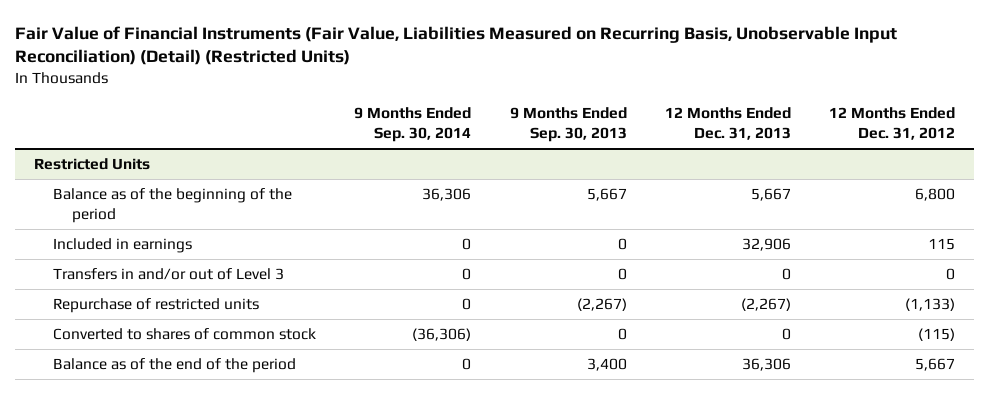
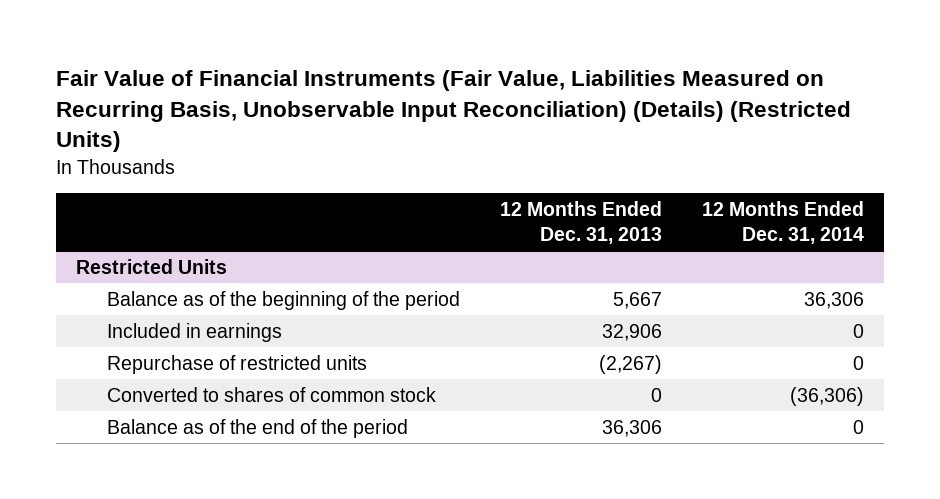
- Fair Value of Financial Instruments (Fair Value, Liabilities Measured on Recurring Basis, Unobservable Input Reconciliation) (Detail) (Restricted Units)
+ Fair Value of Financial Instruments (Fair Value, Liabilities Measured on Recurring Basis, Unobservable Input Reconciliation) (Details) (Restricted Units)
- | 9 Months Ended Sep. 30, 2014 | 9 Months Ended Sep. 30, 2013 | 12 Months Ended Dec. 31, 2013 | 12 Months Ended Dec. 31, 2012
+ | 12 Months Ended Dec. 31, 2013 | 12 Months Ended Dec. 31, 2014
@ Restricted Units
- Transfers in and/or out of Level 3 | 0 | 0 | 0 | 0

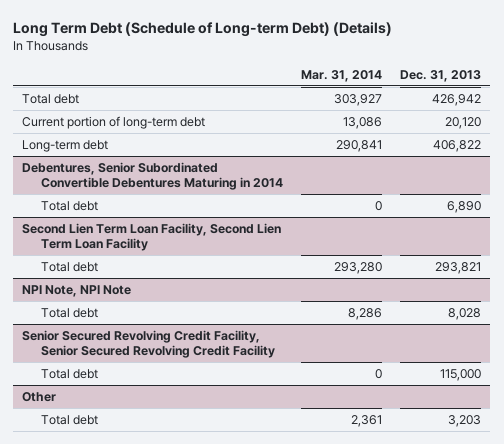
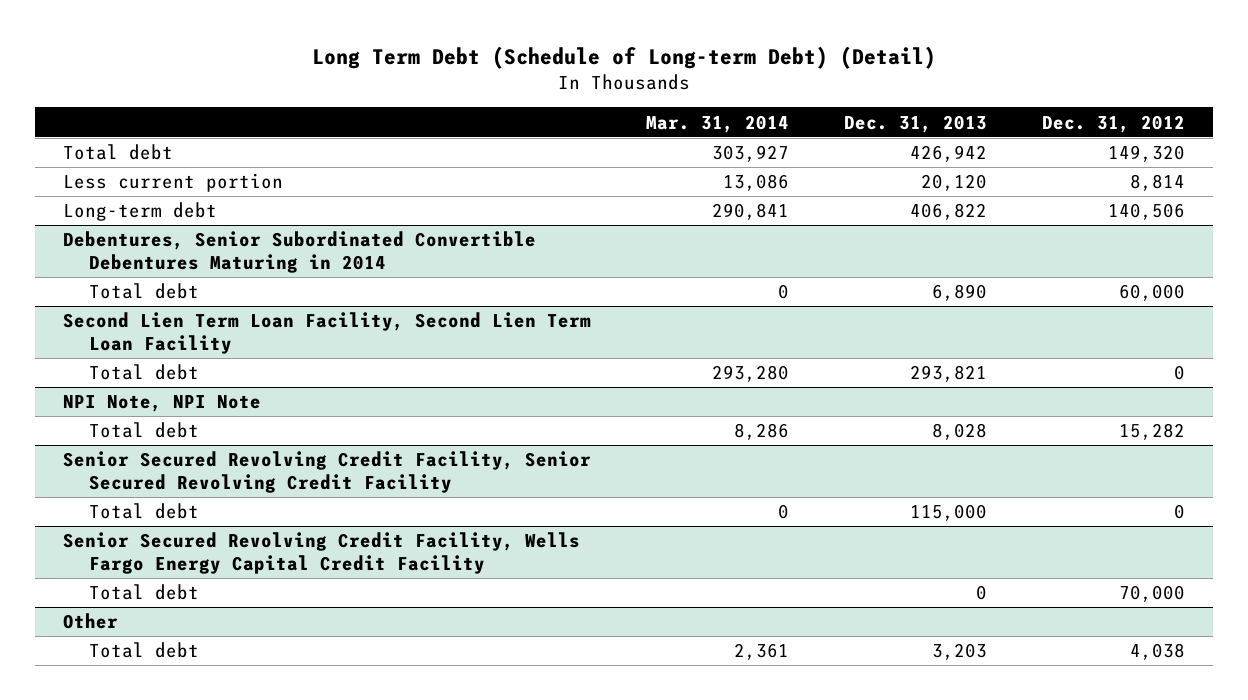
- Long Term Debt (Schedule of Long-term Debt) (Details)
+ Long Term Debt (Schedule of Long-term Debt) (Detail)
- | Mar. 31, 2014 | Dec. 31, 2013
+ | Mar. 31, 2014 | Dec. 31, 2013 | Dec. 31, 2012
- Current portion of long-term debt | 13,086 | 20,120
+ Less current portion | 13,086 | 20,120 | 8,814
+ Senior Secured Revolving Credit Facility, Wells Fargo Energy Capital Credit Facility
+ Total debt | | 0 | 70,000

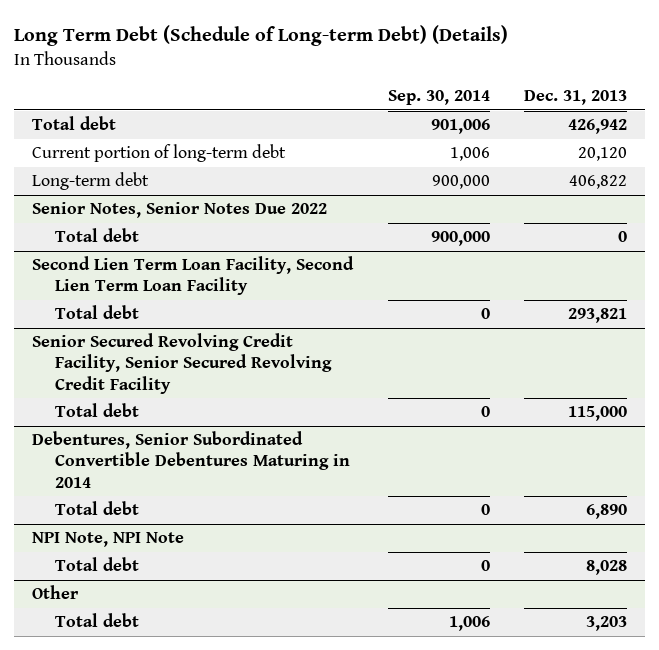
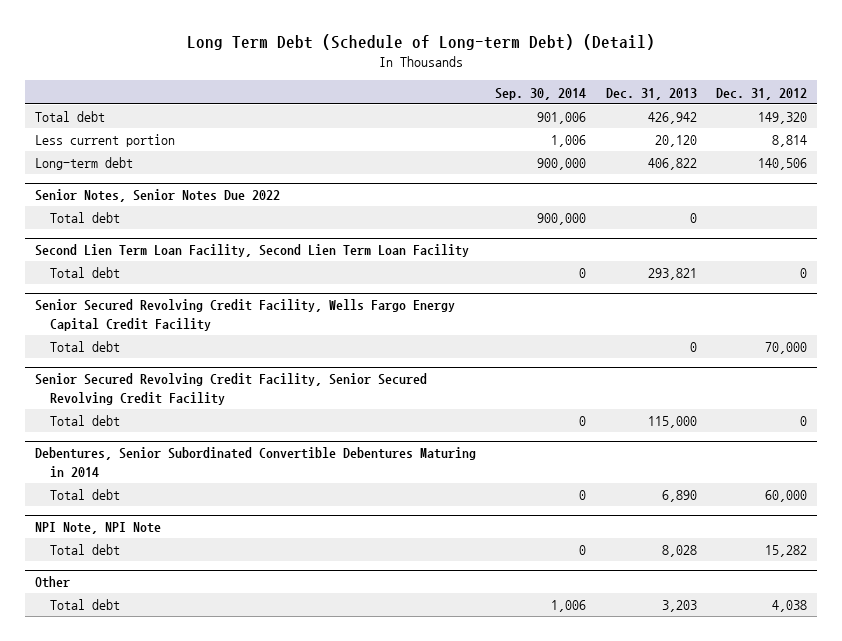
- Long Term Debt (Schedule of Long-term Debt) (Details)
+ Long Term Debt (Schedule of Long-term Debt) (Detail)
- | Sep. 30, 2014 | Dec. 31, 2013
+ | Sep. 30, 2014 | Dec. 31, 2013 | Dec. 31, 2012
- Current portion of long-term debt | 1,006 | 20,120
+ Less current portion | 1,006 | 20,120 | 8,814
+ Senior Secured Revolving Credit Facility, Wells Fargo Energy Capital Credit Facility
+ Total debt | | 0 | 70,000

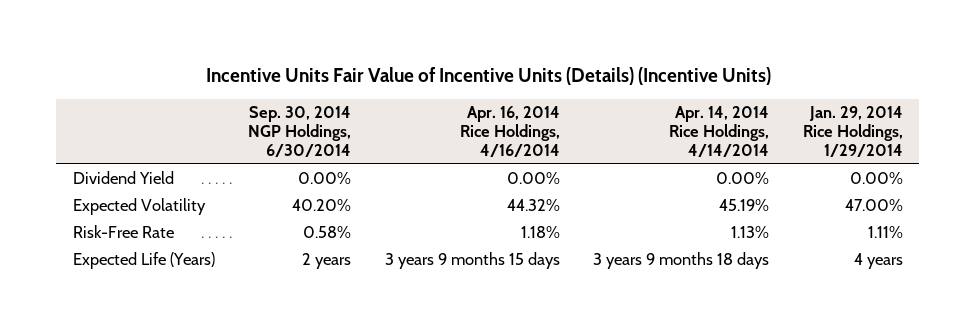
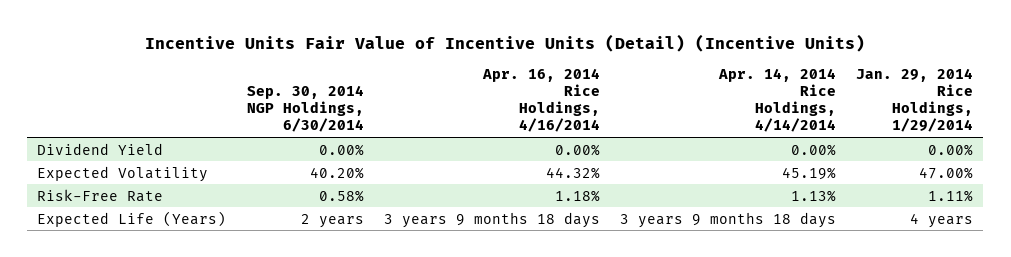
- Incentive Units Fair Value of Incentive Units (Details) (Incentive Units)
+ Incentive Units Fair Value of Incentive Units (Detail) (Incentive Units)
- Expected Life (Years) | 2 years | 3 years 9 months 15 days | 3 years 9 months 18 days | 4 years
+ Expected Life (Years) | 2 years | 3 years 9 months 18 days | 3 years 9 months 18 days | 4 years

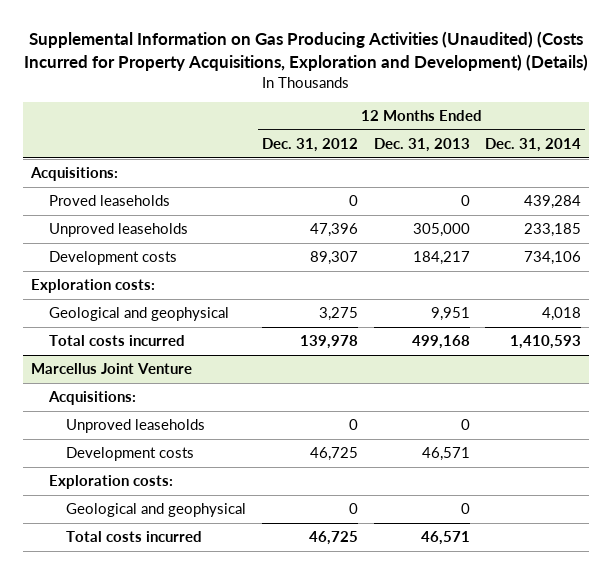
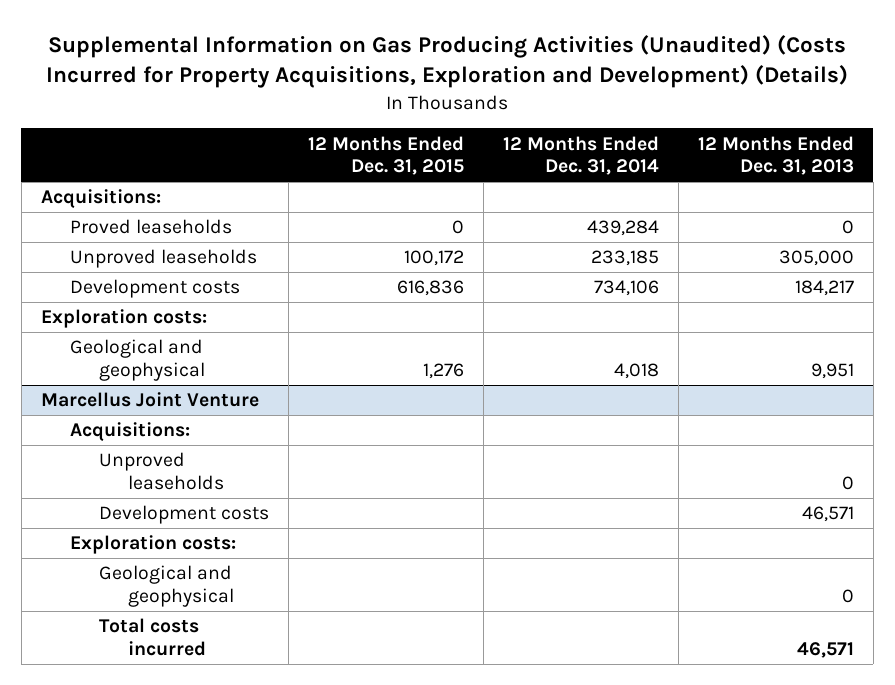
- | 12 Months Ended Dec. 31, 2012 | 12 Months Ended Dec. 31, 2013 | 12 Months Ended Dec. 31, 2014
+ | 12 Months Ended Dec. 31, 2015 | 12 Months Ended Dec. 31, 2014 | 12 Months Ended Dec. 31, 2013
- Total costs incurred | 139,978 | 499,168 | 1,410,593

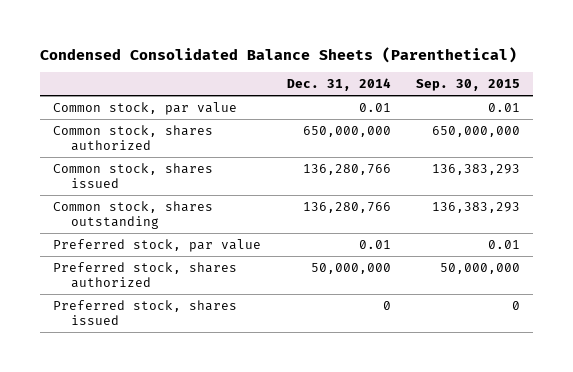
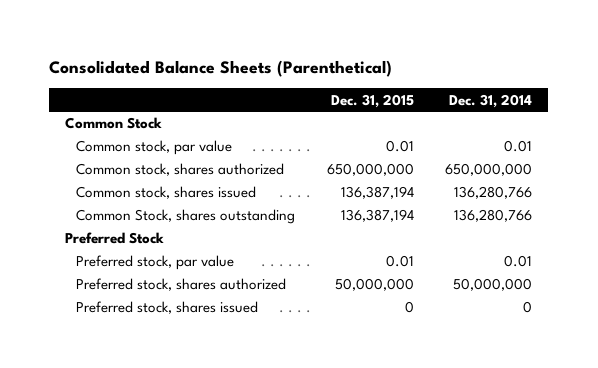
- Condensed Consolidated Balance Sheets (Parenthetical)
+ Consolidated Balance Sheets (Parenthetical)
- | Dec. 31, 2014 | Sep. 30, 2015
+ | Dec. 31, 2015 | Dec. 31, 2014
+ Common Stock
- Common stock, shares outstanding | 136,280,766 | 136,383,293
+ Common Stock, shares outstanding | 136,387,194 | 136,280,766
+ Preferred Stock

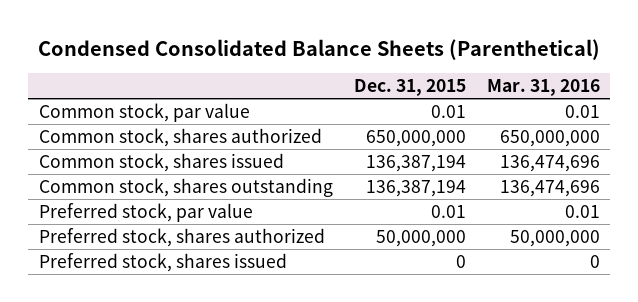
- Consolidated Balance Sheets (Parenthetical)
+ Condensed Consolidated Balance Sheets (Parenthetical)
- | Dec. 31, 2015 | Dec. 31, 2014
+ | Dec. 31, 2015 | Mar. 31, 2016
- Common Stock
- Common Stock, shares outstanding | 136,387,194 | 136,280,766
- Preferred Stock
+ Common stock, shares outstanding | 136,387,194 | 136,474,696

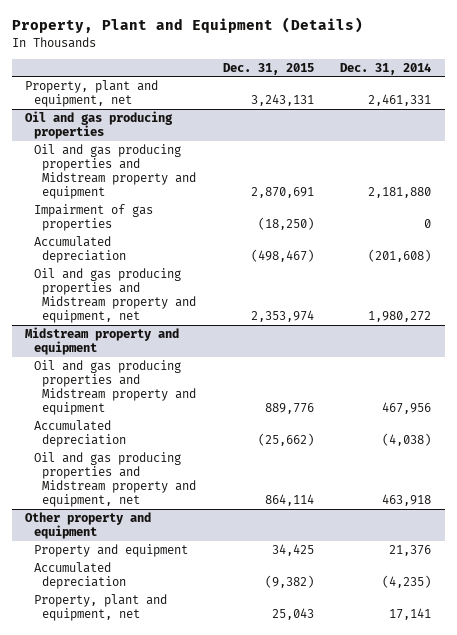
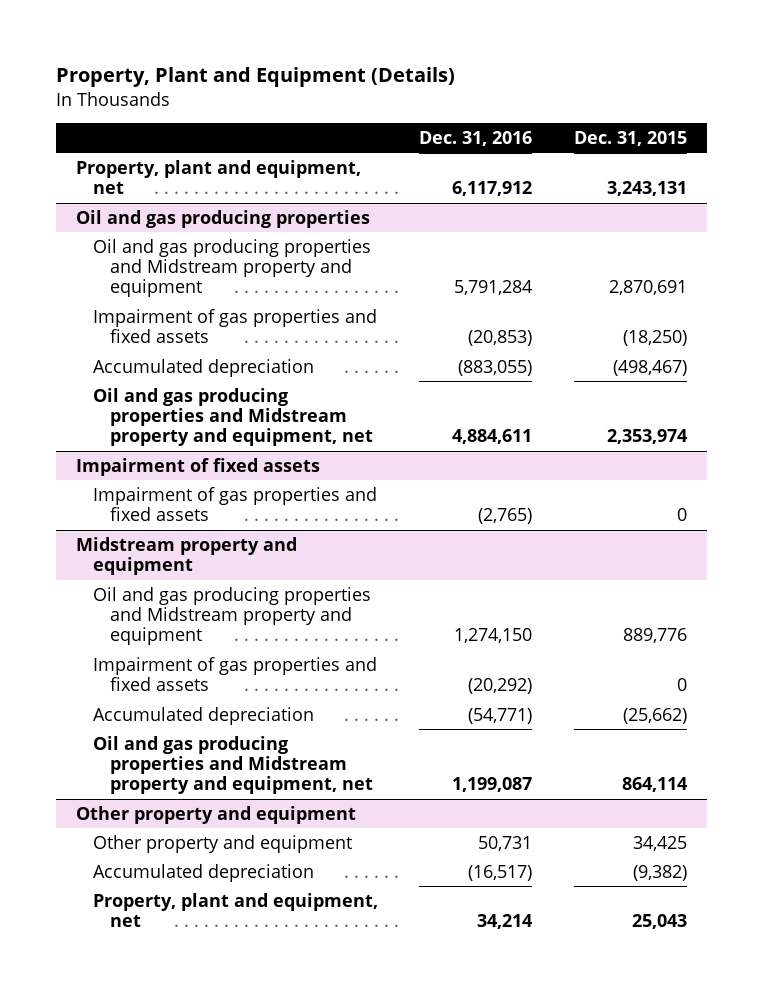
- | Dec. 31, 2015 | Dec. 31, 2014
+ | Dec. 31, 2016 | Dec. 31, 2015
@ Oil and gas producing properties
- Impairment of gas properties | (18,250) | 0
+ Impairment of gas properties and fixed assets | (20,853) | (18,250)
+ Impairment of fixed assets
+ Impairment of gas properties and fixed assets | (2,765) | 0
@ Midstream property and equipment
+ Impairment of gas properties and fixed assets | (20,292) | 0
@ Other property and equipment
- Property and equipment | 34,425 | 21,376
+ Other property and equipment | 50,731 | 34,425

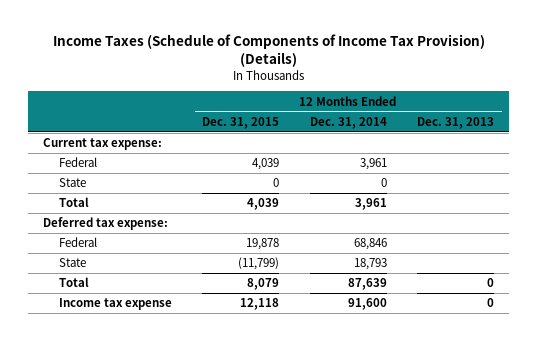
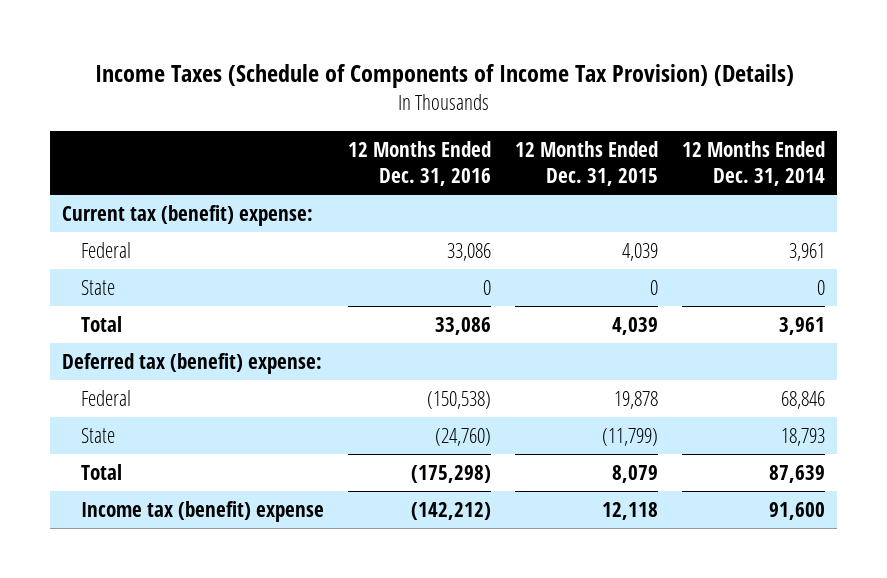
- | 12 Months Ended Dec. 31, 2015 | 12 Months Ended Dec. 31, 2014 | 12 Months Ended Dec. 31, 2013
+ | 12 Months Ended Dec. 31, 2016 | 12 Months Ended Dec. 31, 2015 | 12 Months Ended Dec. 31, 2014
- Current tax expense:
+ Current tax (benefit) expense:
- Deferred tax expense:
+ Deferred tax (benefit) expense:
- Income tax expense | 12,118 | 91,600 | 0
+ Income tax (benefit) expense | (142,212) | 12,118 | 91,600

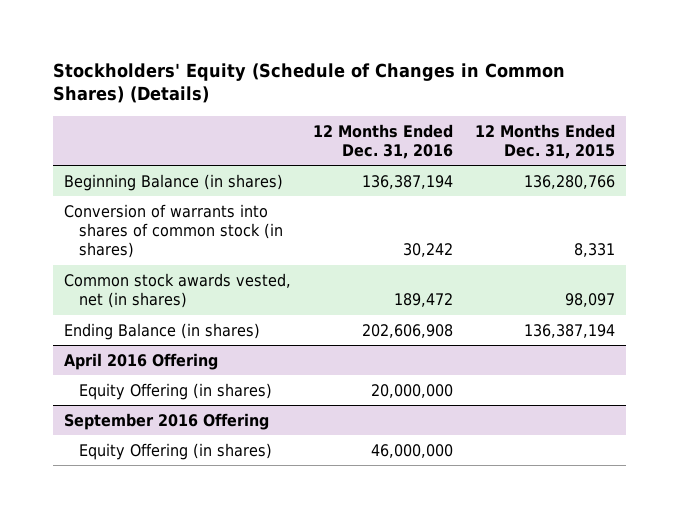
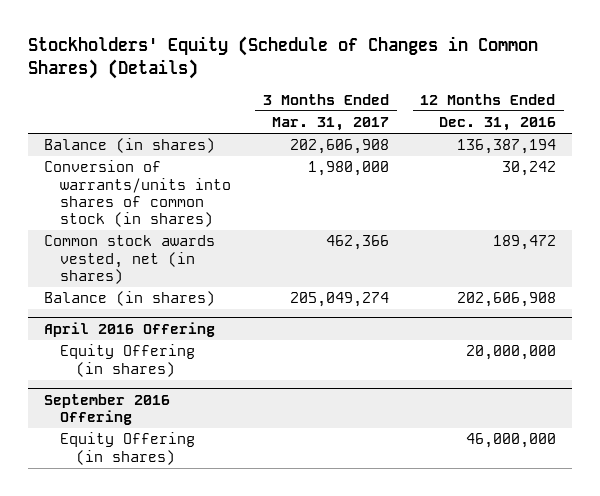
- | 12 Months Ended Dec. 31, 2016 | 12 Months Ended Dec. 31, 2015
+ | 3 Months Ended Mar. 31, 2017 | 12 Months Ended Dec. 31, 2016
- Beginning Balance (in shares) | 136,387,194 | 136,280,766
- Conversion of warrants into shares of common stock (in shares) | 30,242 | 8,331
+ Balance (in shares) | 202,606,908 | 136,387,194
+ Conversion of warrants/units into shares of common stock (in shares) | 1,980,000 | 30,242
- Ending Balance (in shares) | 202,606,908 | 136,387,194
+ Balance (in shares) | 205,049,274 | 202,606,908

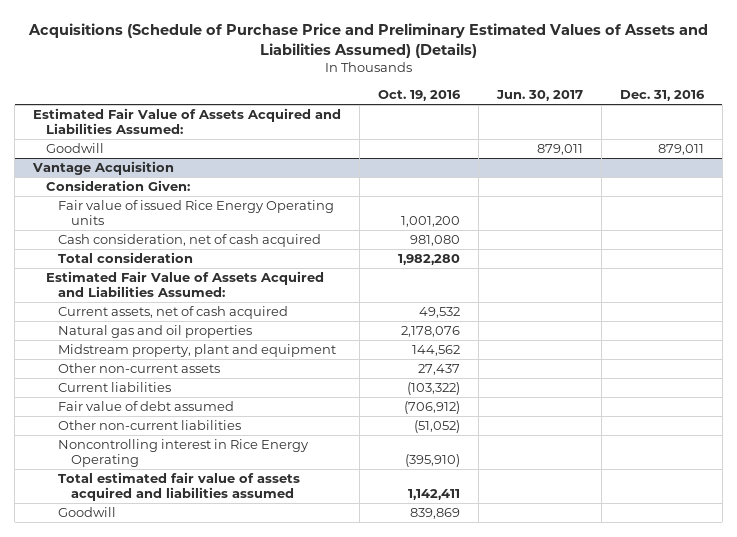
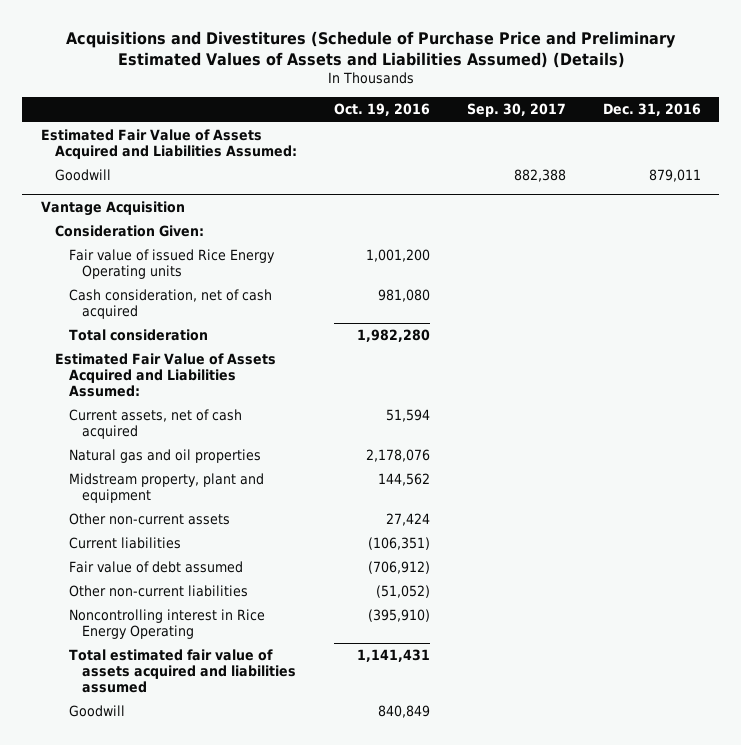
- Acquisitions (Schedule of Purchase Price and Preliminary Estimated Values of Assets and Liabilities Assumed) (Details)
+ Acquisitions and Divestitures (Schedule of Purchase Price and Preliminary Estimated Values of Assets and Liabilities Assumed) (Details)
- | Oct. 19, 2016 | Jun. 30, 2017 | Dec. 31, 2016
+ | Oct. 19, 2016 | Sep. 30, 2017 | Dec. 31, 2016
@ Vantage Acquisition
- Current assets, net of cash acquired | 49,532 | |
+ Current assets, net of cash acquired | 51,594 | |
- Other non-current assets | 27,437 | |
- Current liabilities | (103,322) | |
+ Other non-current assets | 27,424 | |
+ Current liabilities | (106,351) | |
- Total estimated fair value of assets acquired and liabilities assumed | 1,142,411 | |
- Goodwill | 839,869 | |
+ Total estimated fair value of assets acquired and liabilities assumed | 1,141,431 | |
+ Goodwill | 840,849 | |

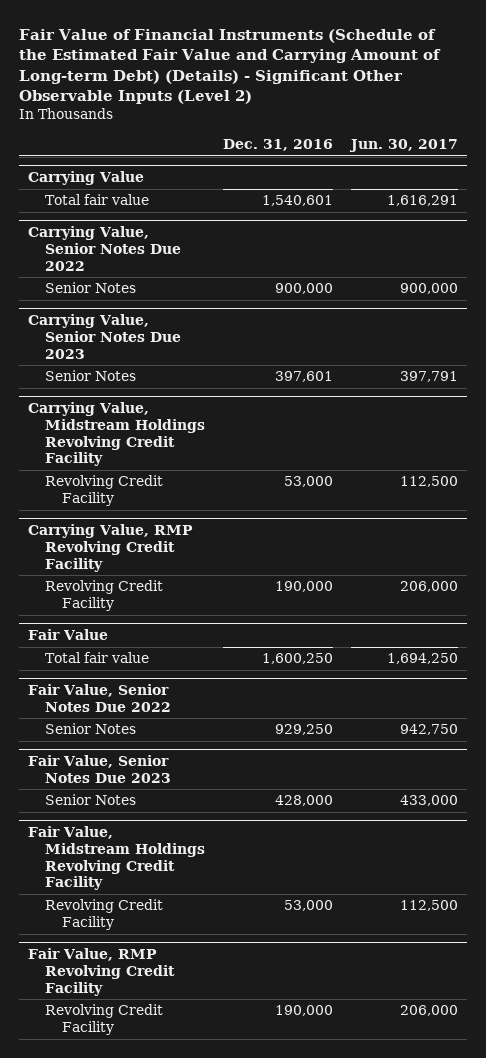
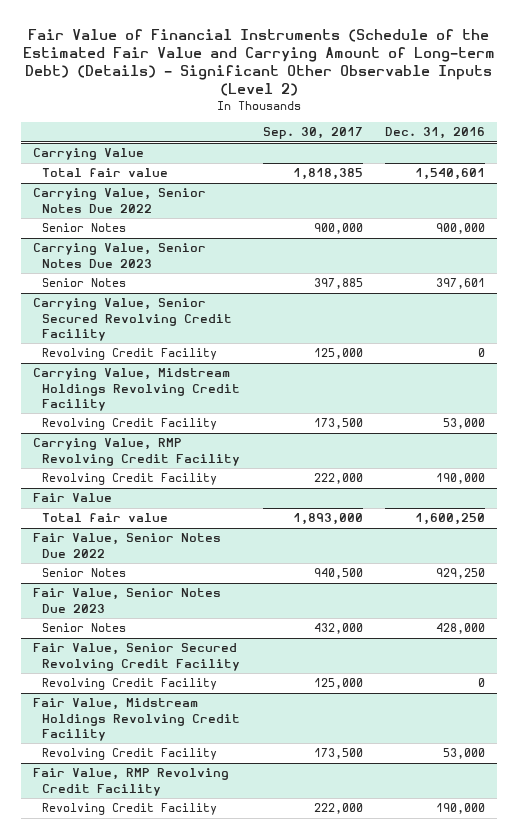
- | Dec. 31, 2016 | Jun. 30, 2017
+ | Sep. 30, 2017 | Dec. 31, 2016
+ Carrying Value, Senior Secured Revolving Credit Facility
+ Revolving Credit Facility | 125,000 | 0
+ Fair Value, Senior Secured Revolving Credit Facility
+ Revolving Credit Facility | 125,000 | 0

